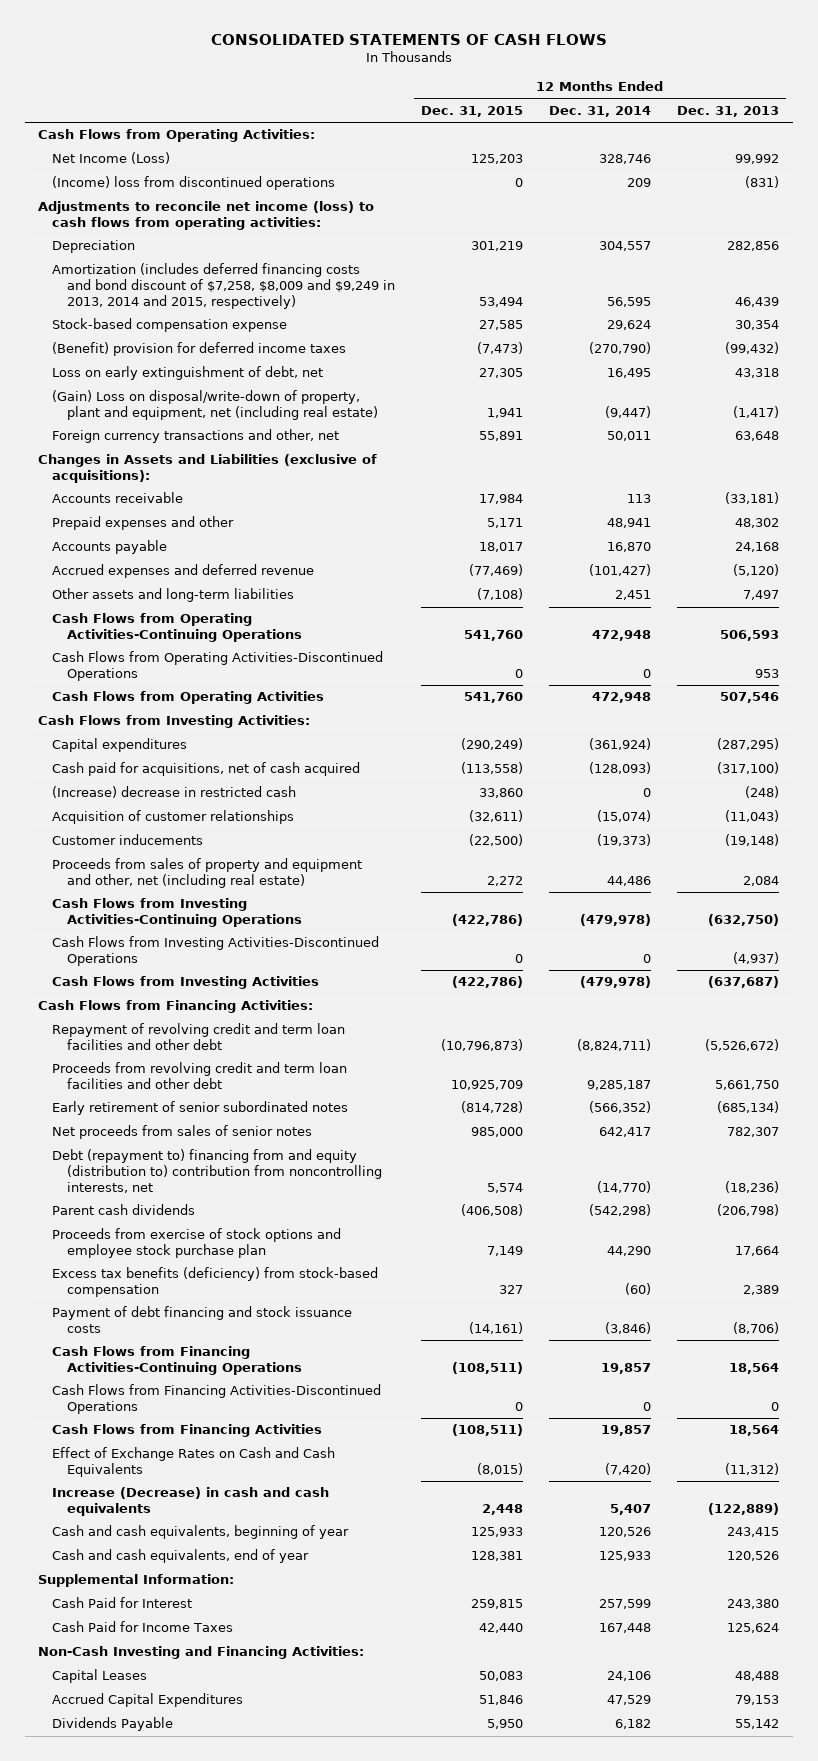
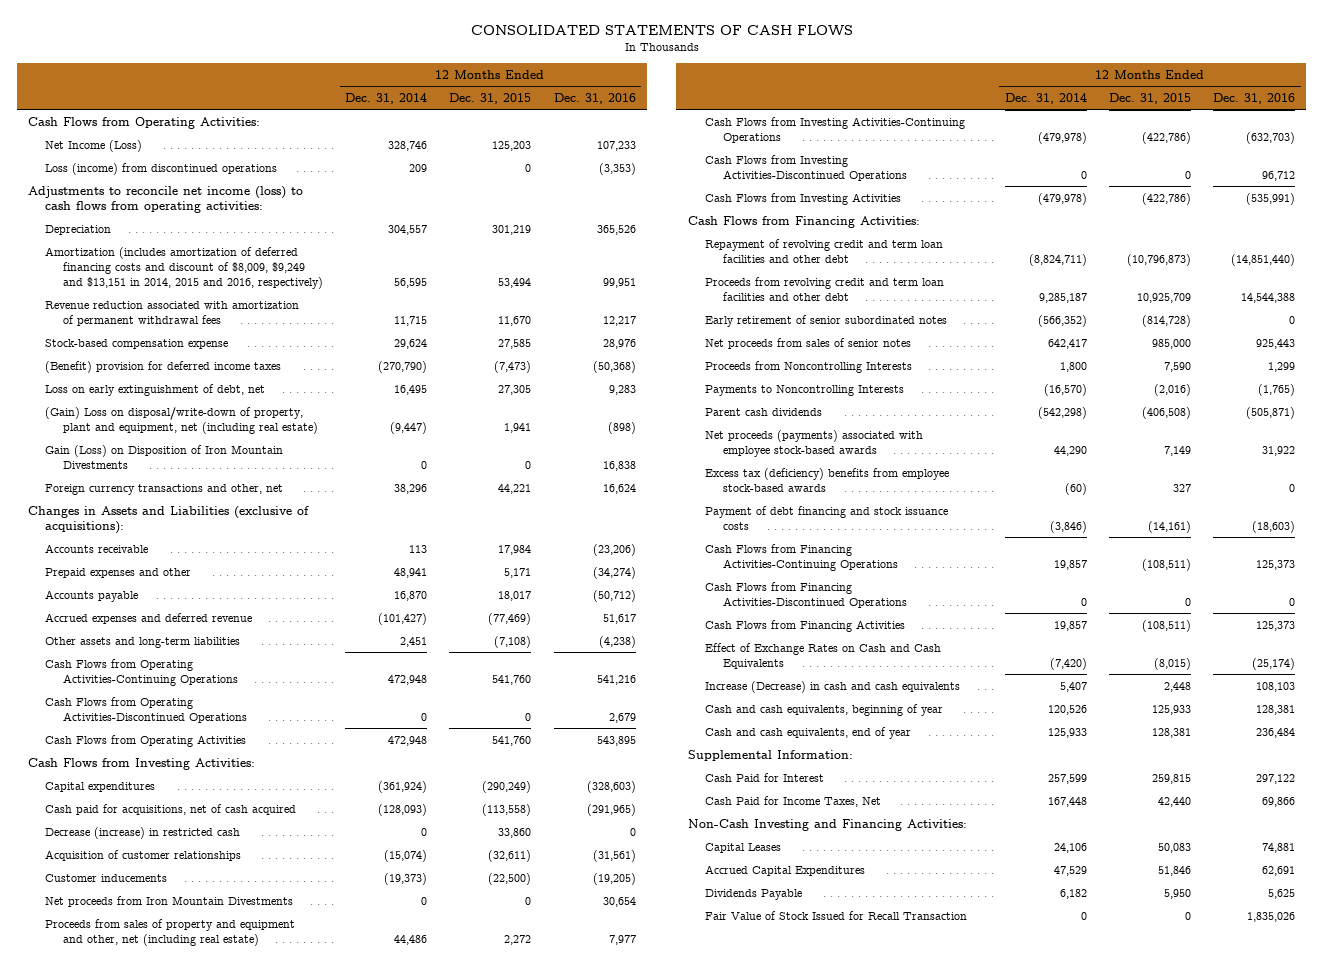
- | 12 Months Ended Dec. 31, 2015 | 12 Months Ended Dec. 31, 2014 | 12 Months Ended Dec. 31, 2013
+ | 12 Months Ended Dec. 31, 2014 | 12 Months Ended Dec. 31, 2015 | 12 Months Ended Dec. 31, 2016
- (Income) loss from discontinued operations | 0 | 209 | (831)
+ Loss (income) from discontinued operations | 209 | 0 | (3,353)
- Amortization (includes deferred financing costs and bond discount of $7,258, $8,009 and $9,249 in 2013, 2014 and 2015, respectively) | 53,494 | 56,595 | 46,439
+ Amortization (includes amortization of deferred financing costs and discount of $8,009, $9,249 and $13,151 in 2014, 2015 and 2016, respectively) | 56,595 | 53,494 | 99,951
+ Revenue reduction associated with amortization of permanent withdrawal fees | 11,715 | 11,670 | 12,217
- Foreign currency transactions and other, net | 55,891 | 50,011 | 63,648
+ Gain (Loss) on Disposition of Iron Mountain Divestments | 0 | 0 | 16,838
+ Foreign currency transactions and other, net | 38,296 | 44,221 | 16,624
- (Increase) decrease in restricted cash | 33,860 | 0 | (248)
+ Decrease (increase) in restricted cash | 0 | 33,860 | 0
+ Net proceeds from Iron Mountain Divestments | 0 | 0 | 30,654
- Debt (repayment to) financing from and equity (distribution to) contribution from noncontrolling interests, net | 5,574 | (14,770) | (18,236)
+ Proceeds from Noncontrolling Interests | 1,800 | 7,590 | 1,299
+ Payments to Noncontrolling Interests | (16,570) | (2,016) | (1,765)
- Proceeds from exercise of stock options and employee stock purchase plan | 7,149 | 44,290 | 17,664
- Excess tax benefits (deficiency) from stock-based compensation | 327 | (60) | 2,389
+ Net proceeds (payments) associated with employee stock-based awards | 44,290 | 7,149 | 31,922
+ Excess tax (deficiency) benefits from employee stock-based awards | (60) | 327 | 0
- Cash Paid for Income Taxes | 42,440 | 167,448 | 125,624
+ Cash Paid for Income Taxes, Net | 167,448 | 42,440 | 69,866
+ Fair Value of Stock Issued for Recall Transaction | 0 | 0 | 1,835,026

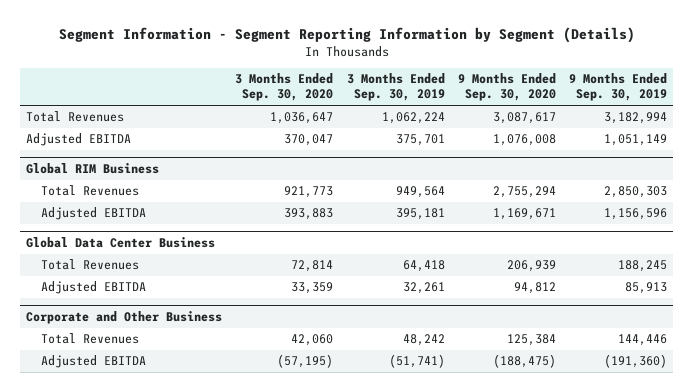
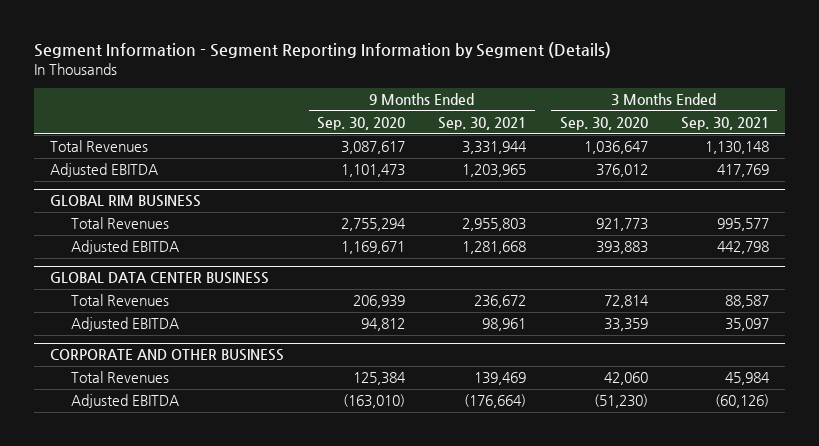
- | 3 Months Ended Sep. 30, 2020 | 3 Months Ended Sep. 30, 2019 | 9 Months Ended Sep. 30, 2020 | 9 Months Ended Sep. 30, 2019
+ | 9 Months Ended Sep. 30, 2020 | 9 Months Ended Sep. 30, 2021 | 3 Months Ended Sep. 30, 2020 | 3 Months Ended Sep. 30, 2021
- Adjusted EBITDA | 370,047 | 375,701 | 1,076,008 | 1,051,149
- Global RIM Business
+ Adjusted EBITDA | 1,101,473 | 1,203,965 | 376,012 | 417,769
+ GLOBAL RIM BUSINESS
- Global Data Center Business
+ GLOBAL DATA CENTER BUSINESS
- Corporate and Other Business
+ CORPORATE AND OTHER BUSINESS
- Adjusted EBITDA | (57,195) | (51,741) | (188,475) | (191,360)
+ Adjusted EBITDA | (163,010) | (176,664) | (51,230) | (60,126)

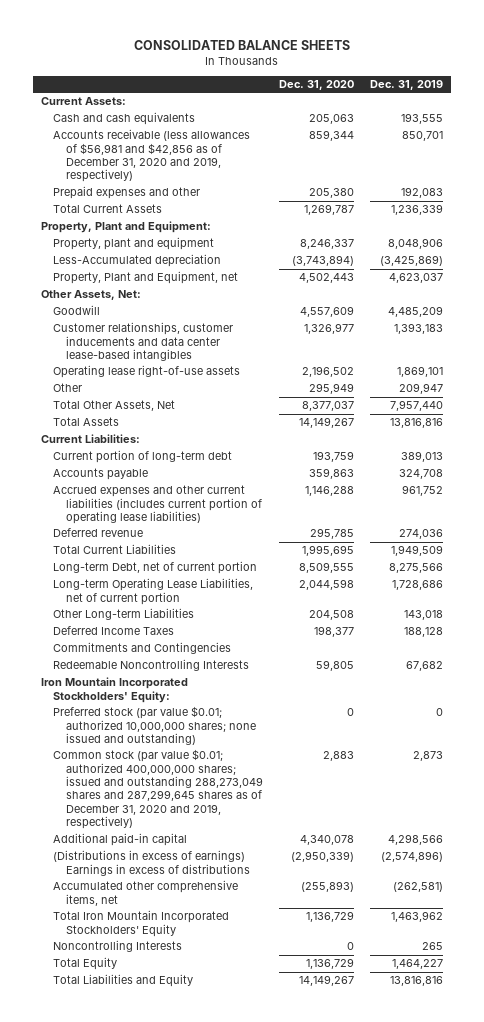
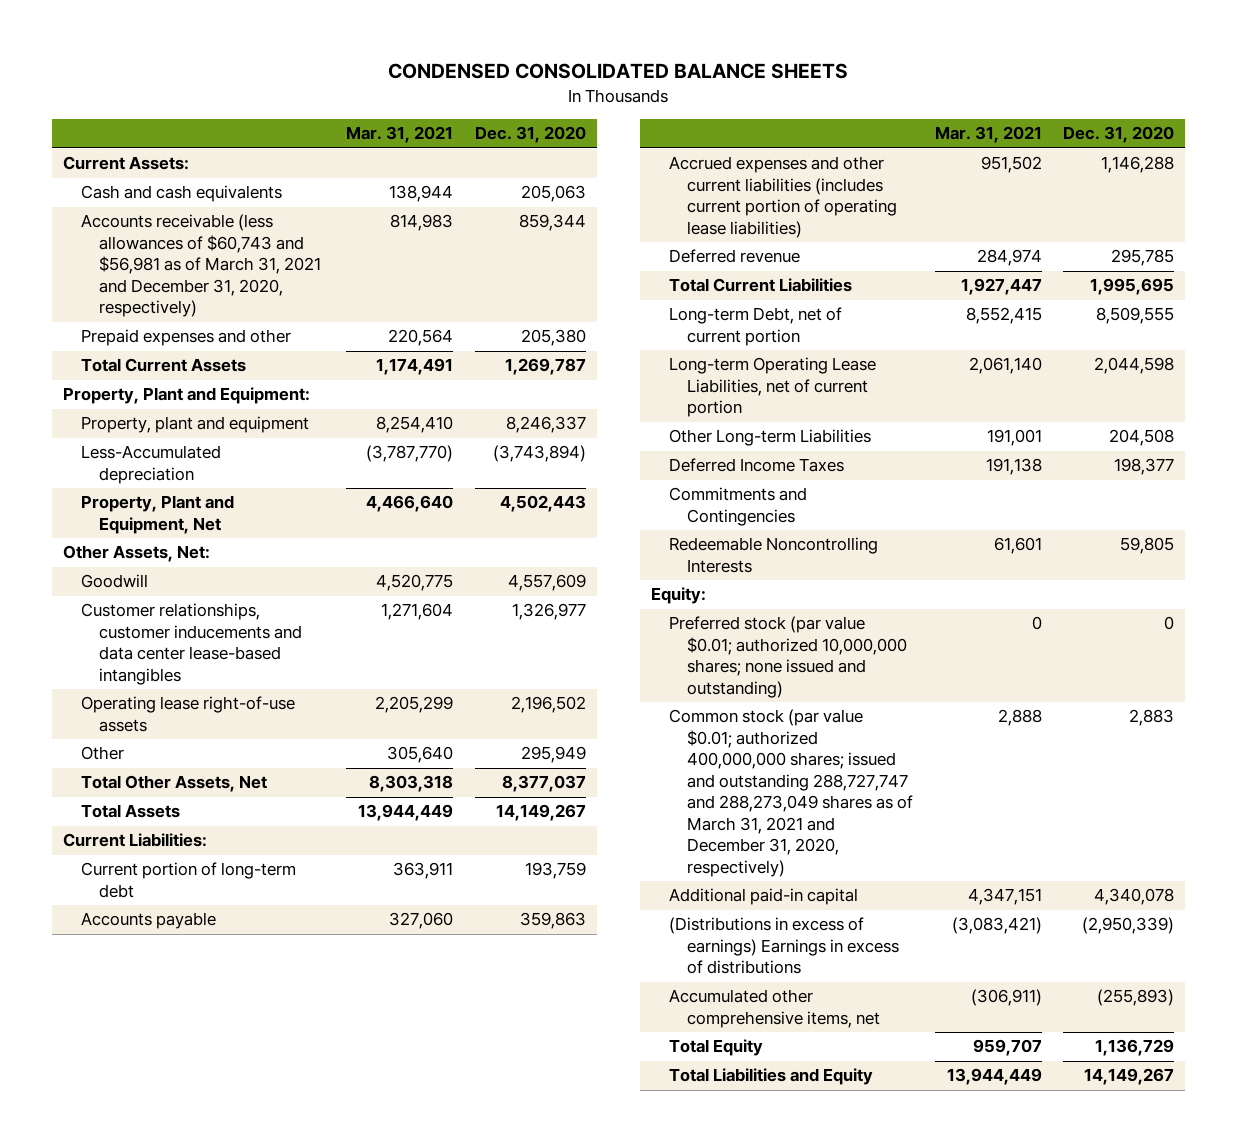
- CONSOLIDATED BALANCE SHEETS
+ CONDENSED CONSOLIDATED BALANCE SHEETS
- | Dec. 31, 2020 | Dec. 31, 2019
+ | Mar. 31, 2021 | Dec. 31, 2020
- Accounts receivable (less allowances of $56,981 and $42,856 as of December 31, 2020 and 2019, respectively) | 859,344 | 850,701
+ Accounts receivable (less allowances of $60,743 and $56,981 as of March 31, 2021 and December 31, 2020, respectively) | 814,983 | 859,344
- Property, Plant and Equipment, net | 4,502,443 | 4,623,037
+ Property, Plant and Equipment, Net | 4,466,640 | 4,502,443
- Iron Mountain Incorporated Stockholders' Equity:
+ Equity:
- Common stock (par value $0.01; authorized 400,000,000 shares; issued and outstanding 288,273,049 shares and 287,299,645 shares as of December 31, 2020 and 2019, respectively) | 2,883 | 2,873
+ Common stock (par value $0.01; authorized 400,000,000 shares; issued and outstanding 288,727,747 and 288,273,049 shares as of March 31, 2021 and December 31, 2020, respectively) | 2,888 | 2,883
- Total Iron Mountain Incorporated Stockholders' Equity | 1,136,729 | 1,463,962
- Noncontrolling Interests | 0 | 265

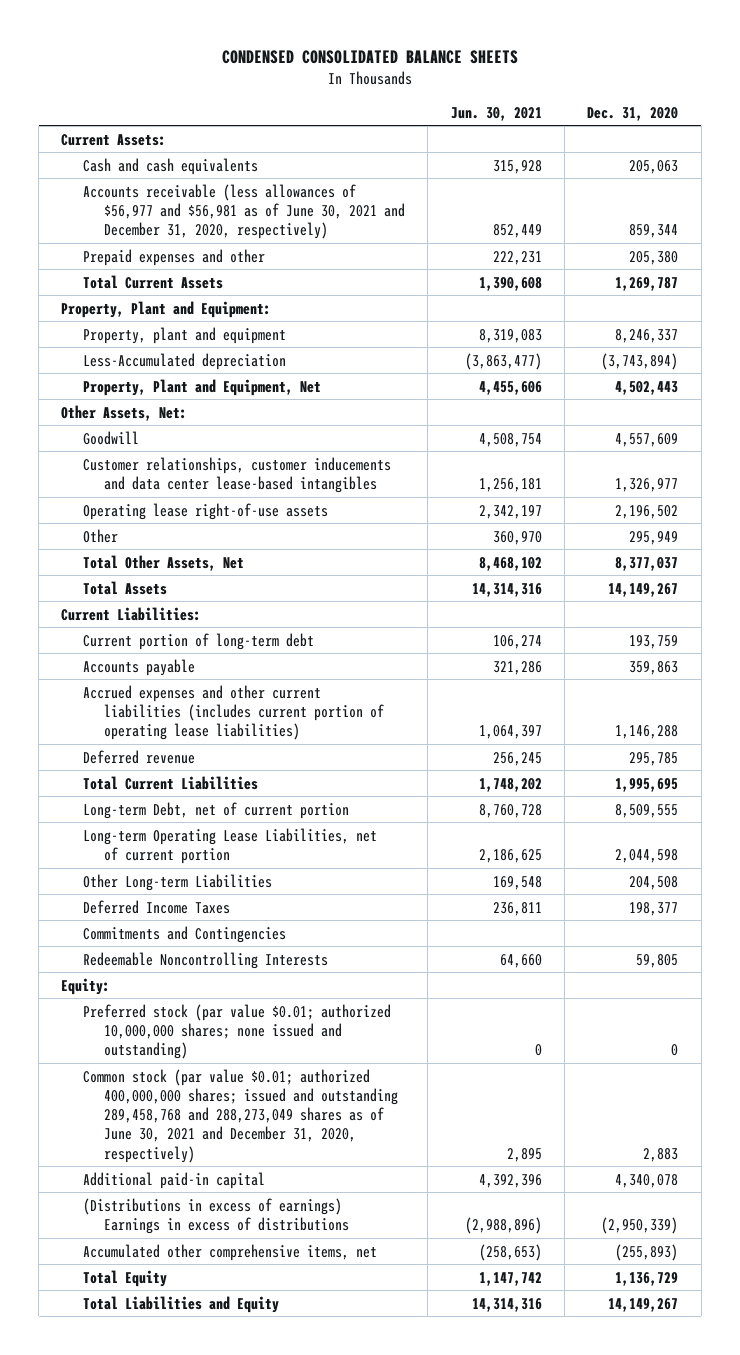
- | Mar. 31, 2021 | Dec. 31, 2020
+ | Jun. 30, 2021 | Dec. 31, 2020
- Accounts receivable (less allowances of $60,743 and $56,981 as of March 31, 2021 and December 31, 2020, respectively) | 814,983 | 859,344
+ Accounts receivable (less allowances of $56,977 and $56,981 as of June 30, 2021 and December 31, 2020, respectively) | 852,449 | 859,344
- Common stock (par value $0.01; authorized 400,000,000 shares; issued and outstanding 288,727,747 and 288,273,049 shares as of March 31, 2021 and December 31, 2020, respectively) | 2,888 | 2,883
+ Common stock (par value $0.01; authorized 400,000,000 shares; issued and outstanding 289,458,768 and 288,273,049 shares as of June 30, 2021 and December 31, 2020, respectively) | 2,895 | 2,883

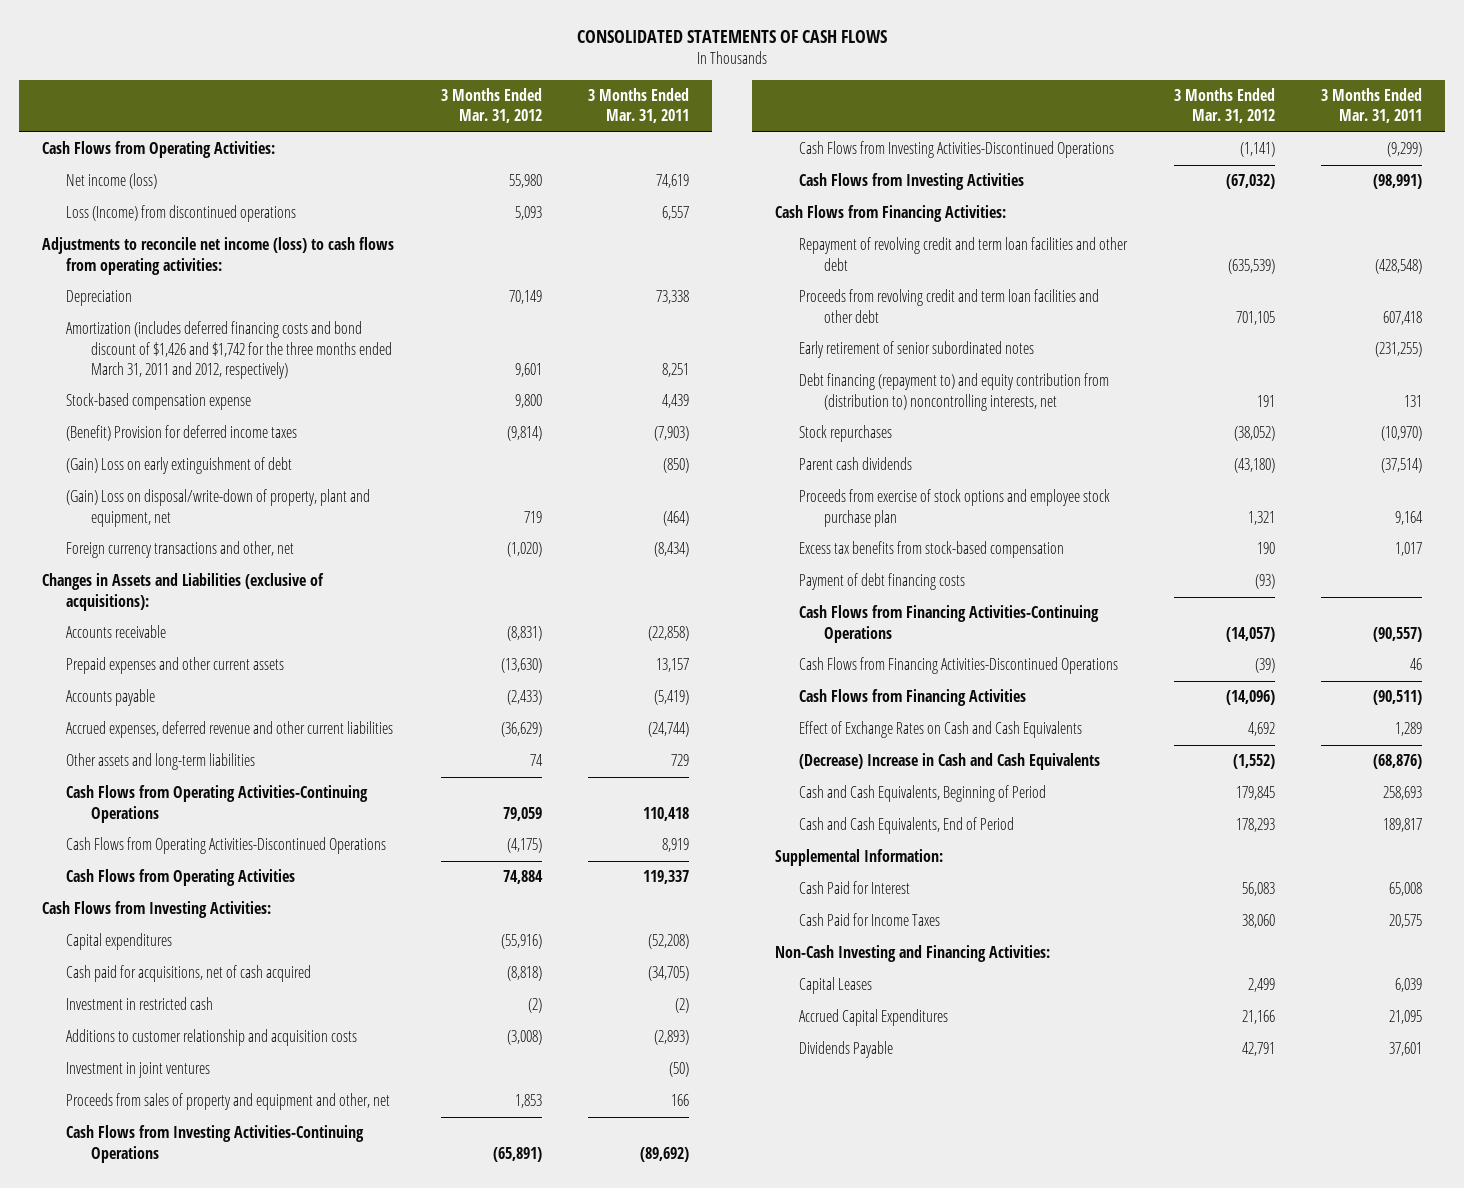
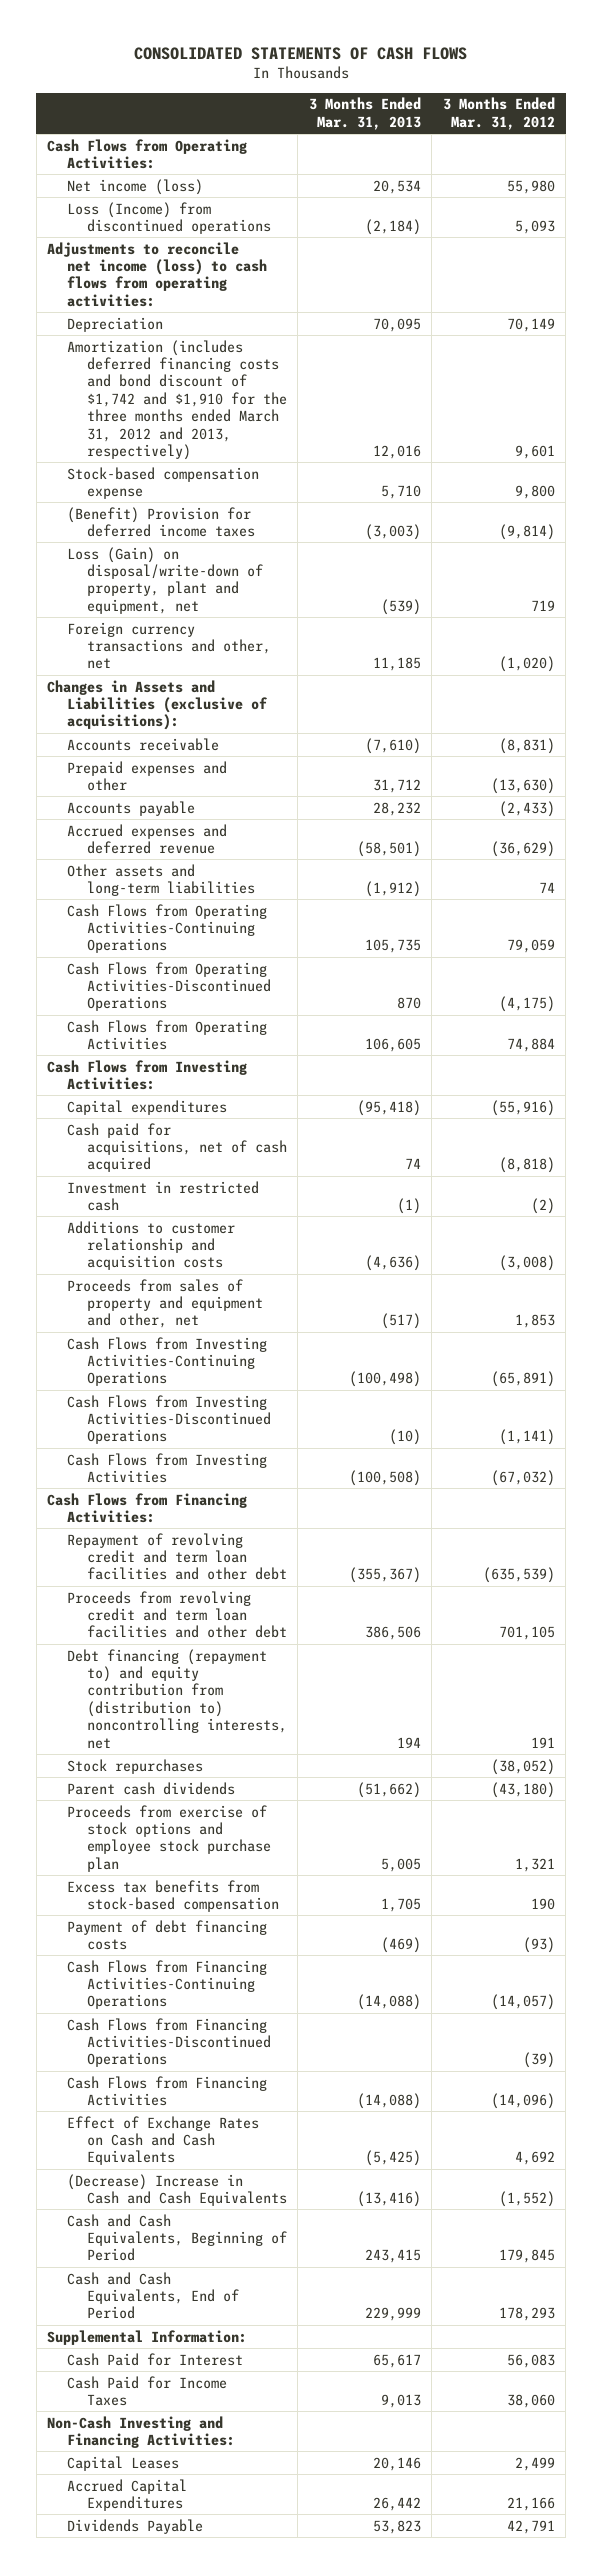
- | 3 Months Ended Mar. 31, 2012 | 3 Months Ended Mar. 31, 2011
+ | 3 Months Ended Mar. 31, 2013 | 3 Months Ended Mar. 31, 2012
- Amortization (includes deferred financing costs and bond discount of $1,426 and $1,742 for the three months ended March 31, 2011 and 2012, respectively) | 9,601 | 8,251
+ Amortization (includes deferred financing costs and bond discount of $1,742 and $1,910 for the three months ended March 31, 2012 and 2013, respectively) | 12,016 | 9,601
- (Gain) Loss on early extinguishment of debt | | (850)
- (Gain) Loss on disposal/write-down of property, plant and equipment, net | 719 | (464)
+ Loss (Gain) on disposal/write-down of property, plant and equipment, net | (539) | 719
- Prepaid expenses and other current assets | (13,630) | 13,157
+ Prepaid expenses and other | 31,712 | (13,630)
- Accrued expenses, deferred revenue and other current liabilities | (36,629) | (24,744)
+ Accrued expenses and deferred revenue | (58,501) | (36,629)
- Investment in joint ventures | | (50)
- Early retirement of senior subordinated notes | | (231,255)

